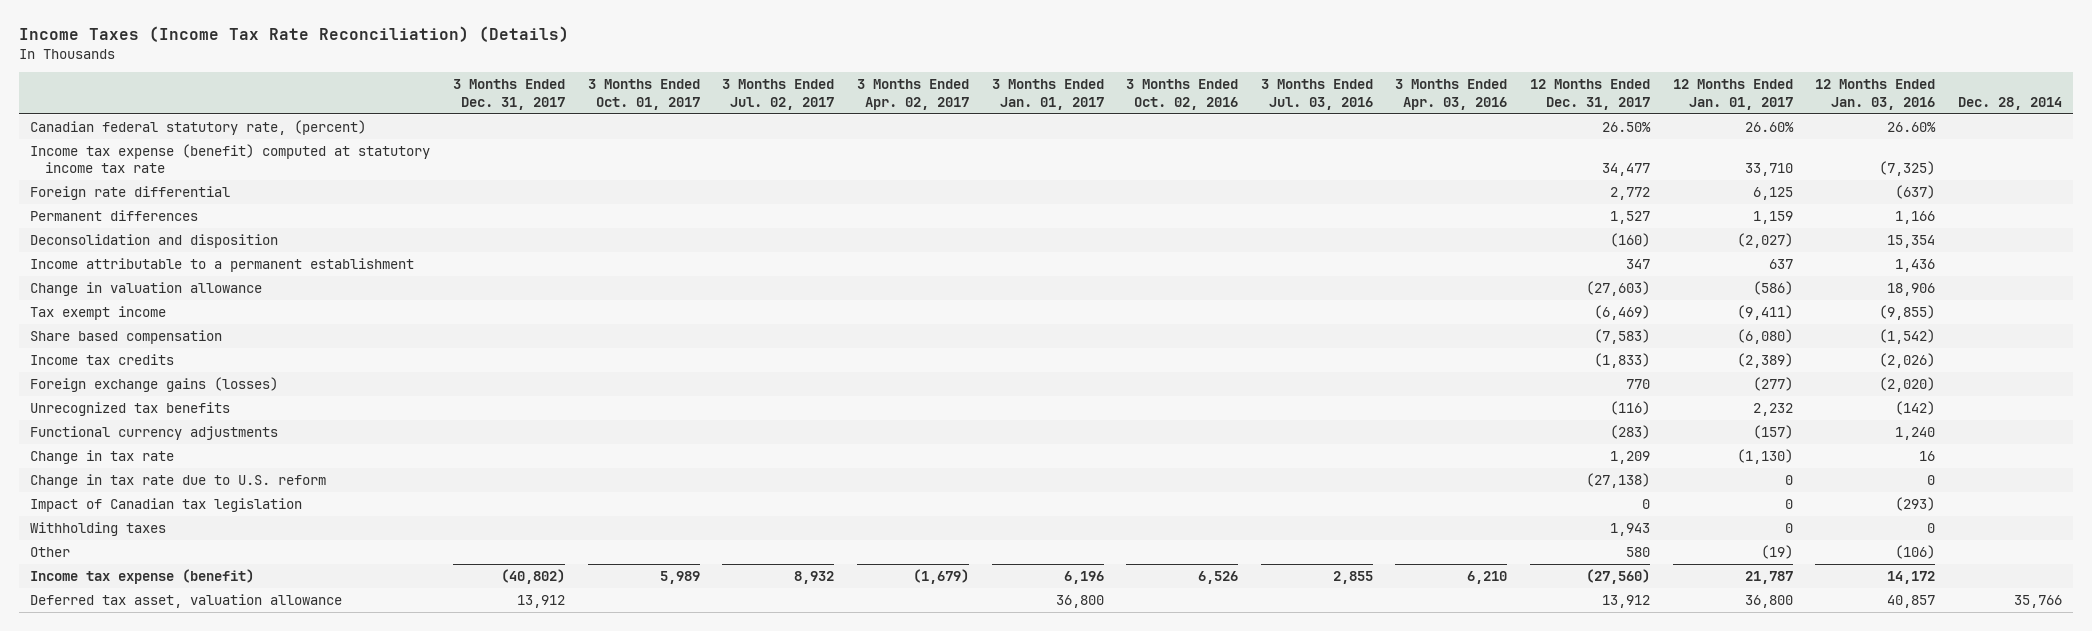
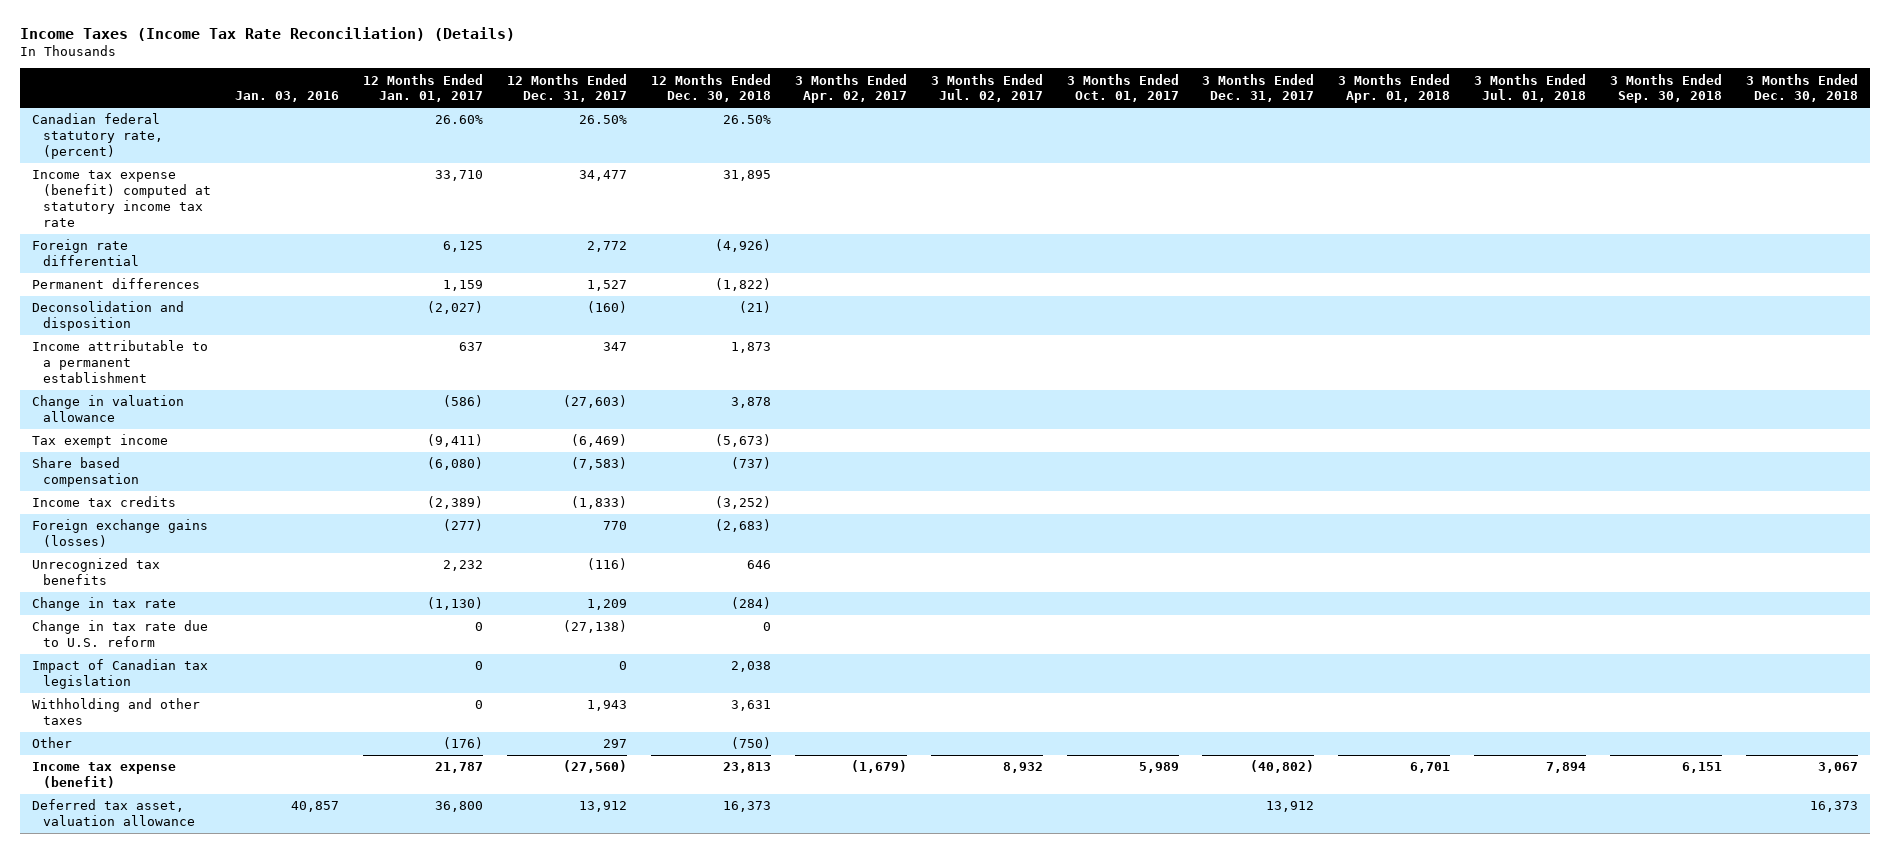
- | 3 Months Ended Dec. 31, 2017 | 3 Months Ended Oct. 01, 2017 | 3 Months Ended Jul. 02, 2017 | 3 Months Ended Apr. 02, 2017 | 3 Months Ended Jan. 01, 2017 | 3 Months Ended Oct. 02, 2016 | 3 Months Ended Jul. 03, 2016 | 3 Months Ended Apr. 03, 2016 | 12 Months Ended Dec. 31, 2017 | 12 Months Ended Jan. 01, 2017 | 12 Months Ended Jan. 03, 2016 | Dec. 28, 2014
+ | Jan. 03, 2016 | 12 Months Ended Jan. 01, 2017 | 12 Months Ended Dec. 31, 2017 | 12 Months Ended Dec. 30, 2018 | 3 Months Ended Apr. 02, 2017 | 3 Months Ended Jul. 02, 2017 | 3 Months Ended Oct. 01, 2017 | 3 Months Ended Dec. 31, 2017 | 3 Months Ended Apr. 01, 2018 | 3 Months Ended Jul. 01, 2018 | 3 Months Ended Sep. 30, 2018 | 3 Months Ended Dec. 30, 2018
- Functional currency adjustments | | | | | | | | | (283) | (157) | 1,240 |
- Withholding taxes | | | | | | | | | 1,943 | 0 | 0 |
- Other | | | | | | | | | 580 | (19) | (106) |
+ Withholding and other taxes | | 0 | 1,943 | 3,631 | | | | | | | |
+ Other | | (176) | 297 | (750) | | | | | | | |

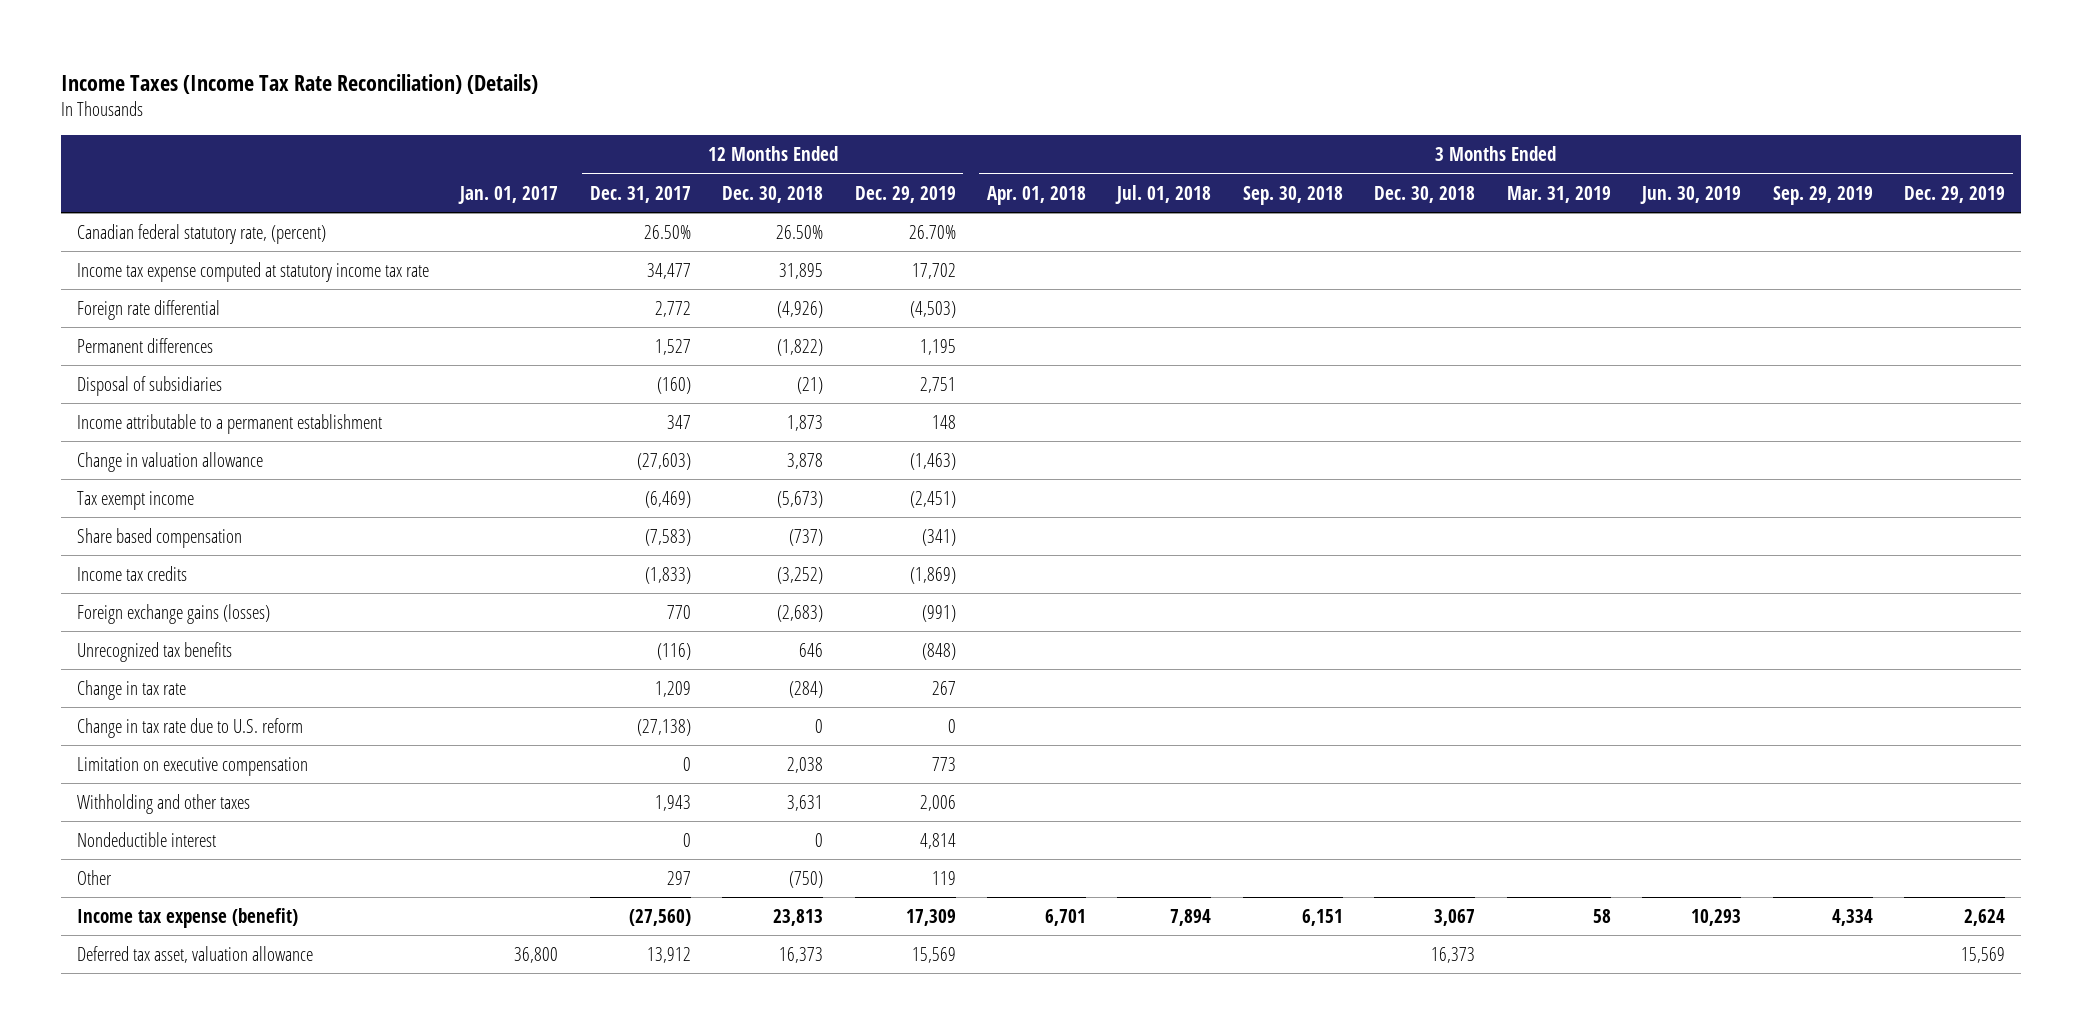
- | Jan. 03, 2016 | 12 Months Ended Jan. 01, 2017 | 12 Months Ended Dec. 31, 2017 | 12 Months Ended Dec. 30, 2018 | 3 Months Ended Apr. 02, 2017 | 3 Months Ended Jul. 02, 2017 | 3 Months Ended Oct. 01, 2017 | 3 Months Ended Dec. 31, 2017 | 3 Months Ended Apr. 01, 2018 | 3 Months Ended Jul. 01, 2018 | 3 Months Ended Sep. 30, 2018 | 3 Months Ended Dec. 30, 2018
+ | Jan. 01, 2017 | 12 Months Ended Dec. 31, 2017 | 12 Months Ended Dec. 30, 2018 | 12 Months Ended Dec. 29, 2019 | 3 Months Ended Apr. 01, 2018 | 3 Months Ended Jul. 01, 2018 | 3 Months Ended Sep. 30, 2018 | 3 Months Ended Dec. 30, 2018 | 3 Months Ended Mar. 31, 2019 | 3 Months Ended Jun. 30, 2019 | 3 Months Ended Sep. 29, 2019 | 3 Months Ended Dec. 29, 2019
- Income tax expense (benefit) computed at statutory income tax rate | | 33,710 | 34,477 | 31,895 | | | | | | | |
+ Income tax expense computed at statutory income tax rate | | 34,477 | 31,895 | 17,702 | | | | | | | |
- Deconsolidation and disposition | | (2,027) | (160) | (21) | | | | | | | |
+ Disposal of subsidiaries | | (160) | (21) | 2,751 | | | | | | | |
- Impact of Canadian tax legislation | | 0 | 0 | 2,038 | | | | | | | |
+ Limitation on executive compensation | | 0 | 2,038 | 773 | | | | | | | |
+ Nondeductible interest | | 0 | 0 | 4,814 | | | | | | | |

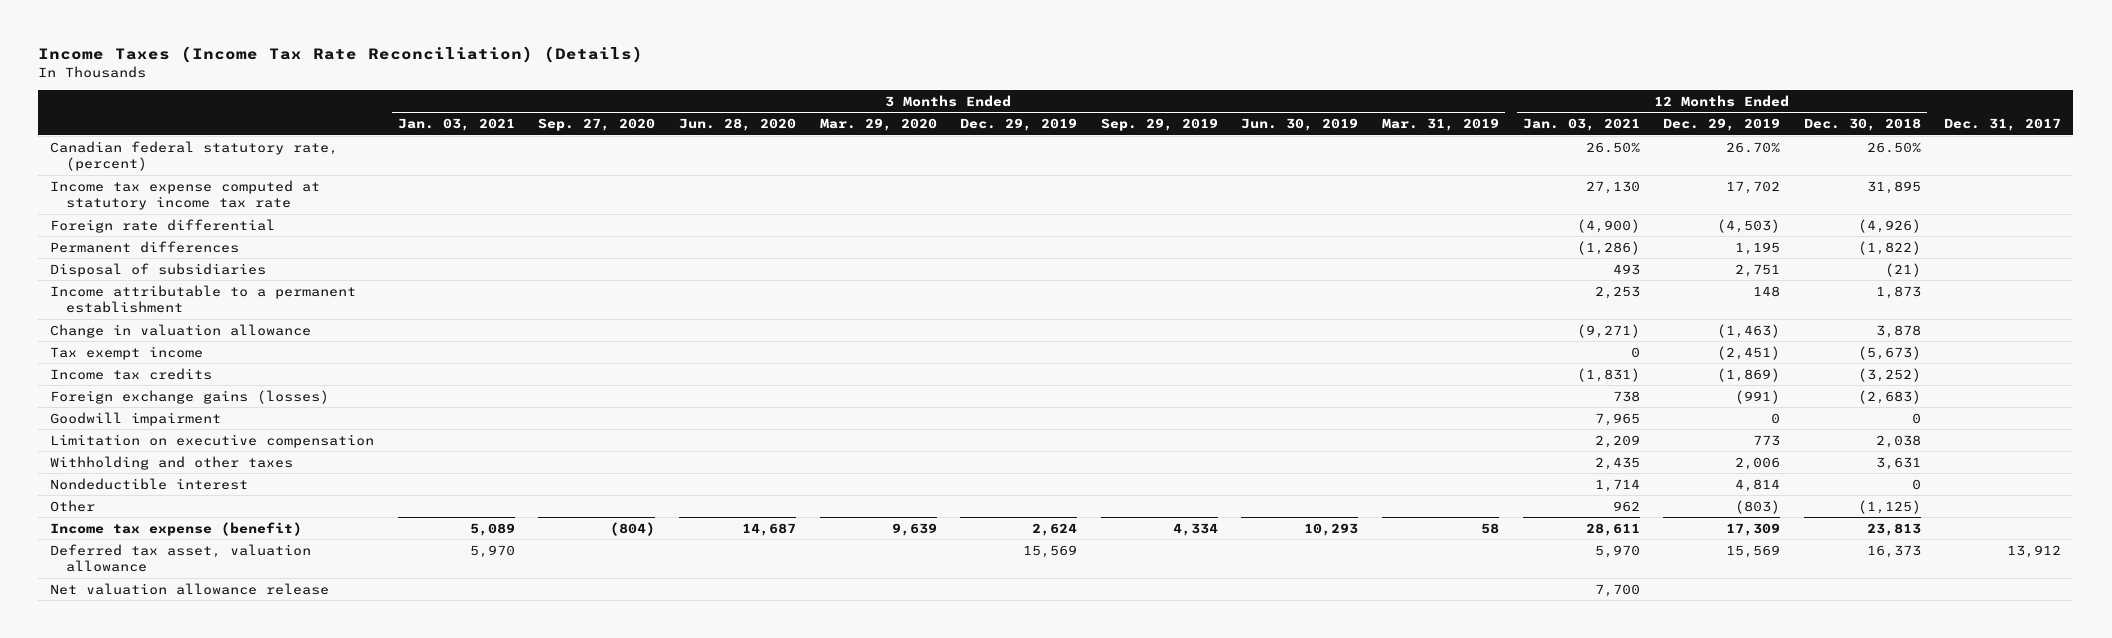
- | Jan. 01, 2017 | 12 Months Ended Dec. 31, 2017 | 12 Months Ended Dec. 30, 2018 | 12 Months Ended Dec. 29, 2019 | 3 Months Ended Apr. 01, 2018 | 3 Months Ended Jul. 01, 2018 | 3 Months Ended Sep. 30, 2018 | 3 Months Ended Dec. 30, 2018 | 3 Months Ended Mar. 31, 2019 | 3 Months Ended Jun. 30, 2019 | 3 Months Ended Sep. 29, 2019 | 3 Months Ended Dec. 29, 2019
+ | 3 Months Ended Jan. 03, 2021 | 3 Months Ended Sep. 27, 2020 | 3 Months Ended Jun. 28, 2020 | 3 Months Ended Mar. 29, 2020 | 3 Months Ended Dec. 29, 2019 | 3 Months Ended Sep. 29, 2019 | 3 Months Ended Jun. 30, 2019 | 3 Months Ended Mar. 31, 2019 | 12 Months Ended Jan. 03, 2021 | 12 Months Ended Dec. 29, 2019 | 12 Months Ended Dec. 30, 2018 | Dec. 31, 2017
- Share based compensation | | (7,583) | (737) | (341) | | | | | | | |
- Unrecognized tax benefits | | (116) | 646 | (848) | | | | | | | |
- Change in tax rate | | 1,209 | (284) | 267 | | | | | | | |
- Change in tax rate due to U.S. reform | | (27,138) | 0 | 0 | | | | | | | |
+ Goodwill impairment | | | | | | | | | 7,965 | 0 | 0 |
- Other | | 297 | (750) | 119 | | | | | | | |
+ Other | | | | | | | | | 962 | (803) | (1,125) |
+ Net valuation allowance release | | | | | | | | | 7,700 | | |

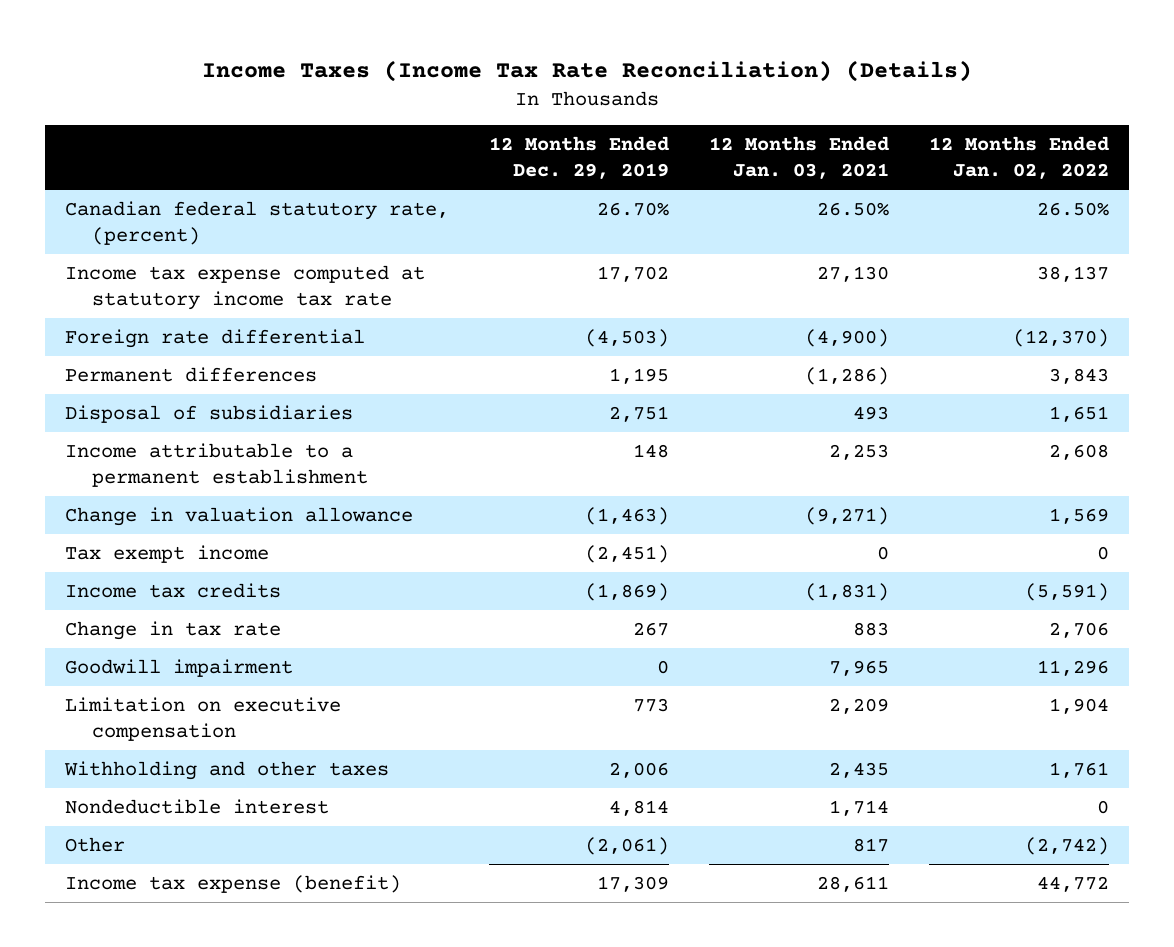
- | 3 Months Ended Jan. 03, 2021 | 3 Months Ended Sep. 27, 2020 | 3 Months Ended Jun. 28, 2020 | 3 Months Ended Mar. 29, 2020 | 3 Months Ended Dec. 29, 2019 | 3 Months Ended Sep. 29, 2019 | 3 Months Ended Jun. 30, 2019 | 3 Months Ended Mar. 31, 2019 | 12 Months Ended Jan. 03, 2021 | 12 Months Ended Dec. 29, 2019 | 12 Months Ended Dec. 30, 2018 | Dec. 31, 2017
+ | 12 Months Ended Dec. 29, 2019 | 12 Months Ended Jan. 03, 2021 | 12 Months Ended Jan. 02, 2022
- Foreign exchange gains (losses) | | | | | | | | | 738 | (991) | (2,683) |
+ Change in tax rate | 267 | 883 | 2,706
- Other | | | | | | | | | 962 | (803) | (1,125) |
+ Other | (2,061) | 817 | (2,742)
- Deferred tax asset, valuation allowance | 5,970 | | | | 15,569 | | | | 5,970 | 15,569 | 16,373 | 13,912
- Net valuation allowance release | | | | | | | | | 7,700 | | |

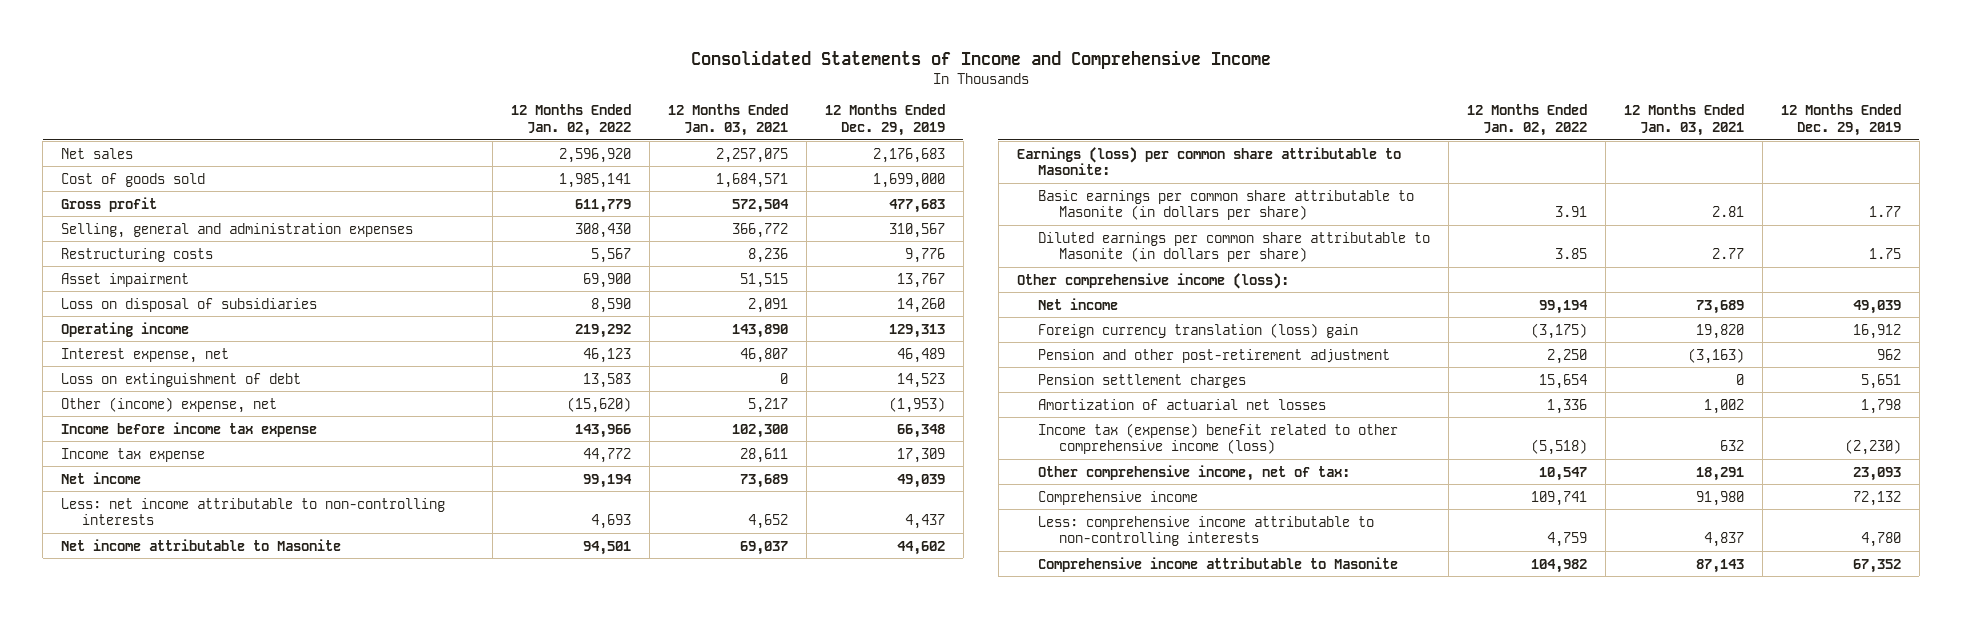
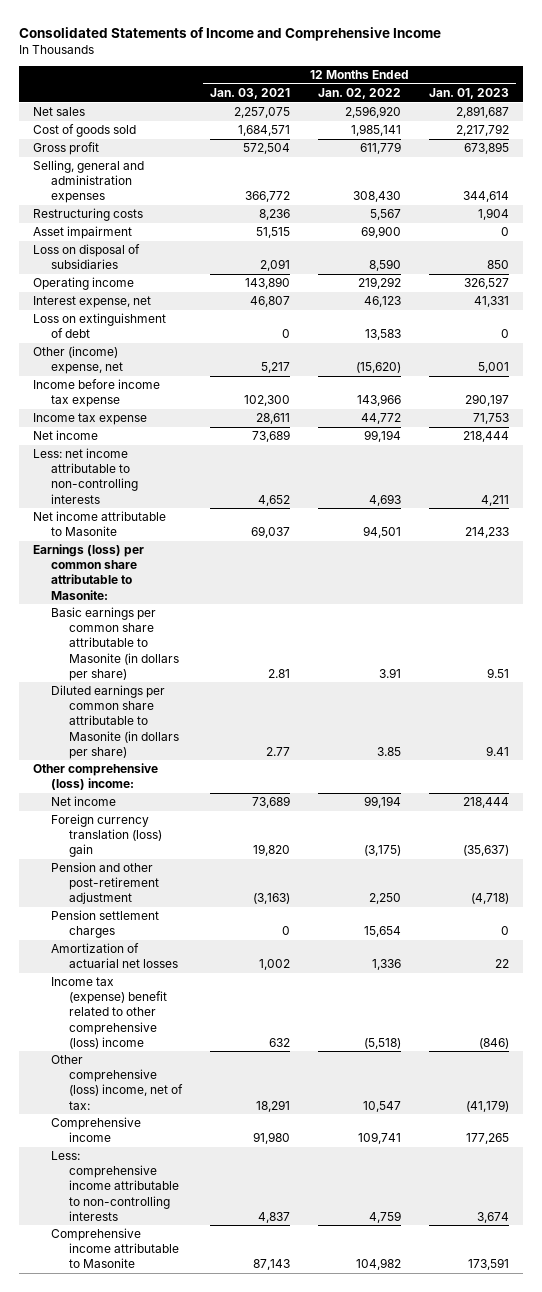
- | 12 Months Ended Jan. 02, 2022 | 12 Months Ended Jan. 03, 2021 | 12 Months Ended Dec. 29, 2019
+ | 12 Months Ended Jan. 03, 2021 | 12 Months Ended Jan. 02, 2022 | 12 Months Ended Jan. 01, 2023
- Other comprehensive income (loss):
+ Other comprehensive (loss) income:
- Income tax (expense) benefit related to other comprehensive income (loss) | (5,518) | 632 | (2,230)
- Other comprehensive income, net of tax: | 10,547 | 18,291 | 23,093
+ Income tax (expense) benefit related to other comprehensive (loss) income | 632 | (5,518) | (846)
+ Other comprehensive (loss) income, net of tax: | 18,291 | 10,547 | (41,179)

